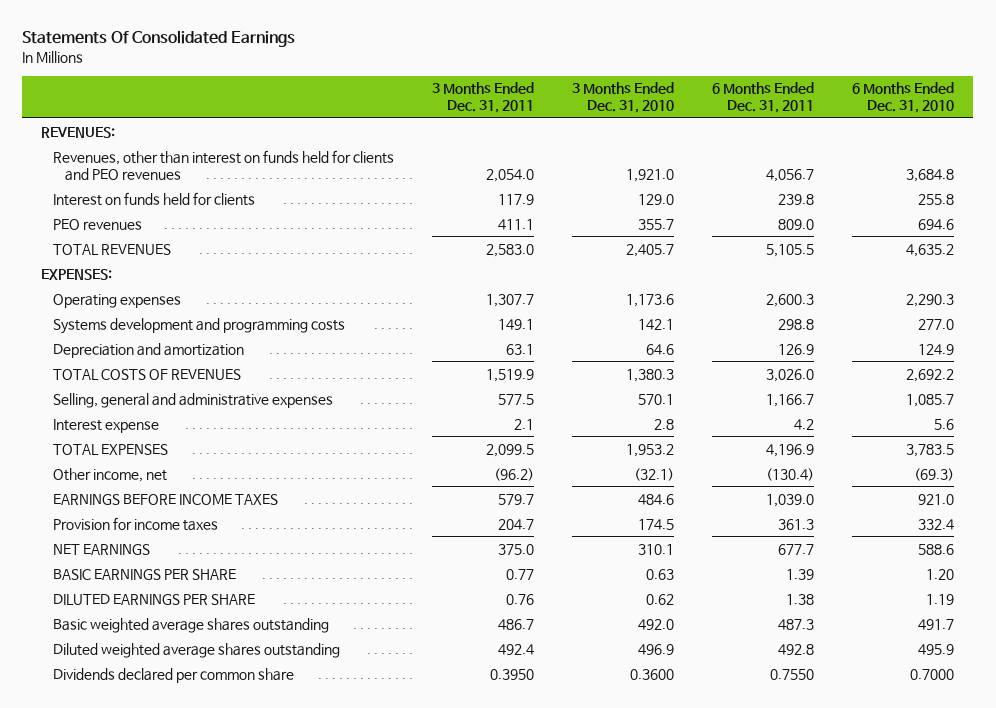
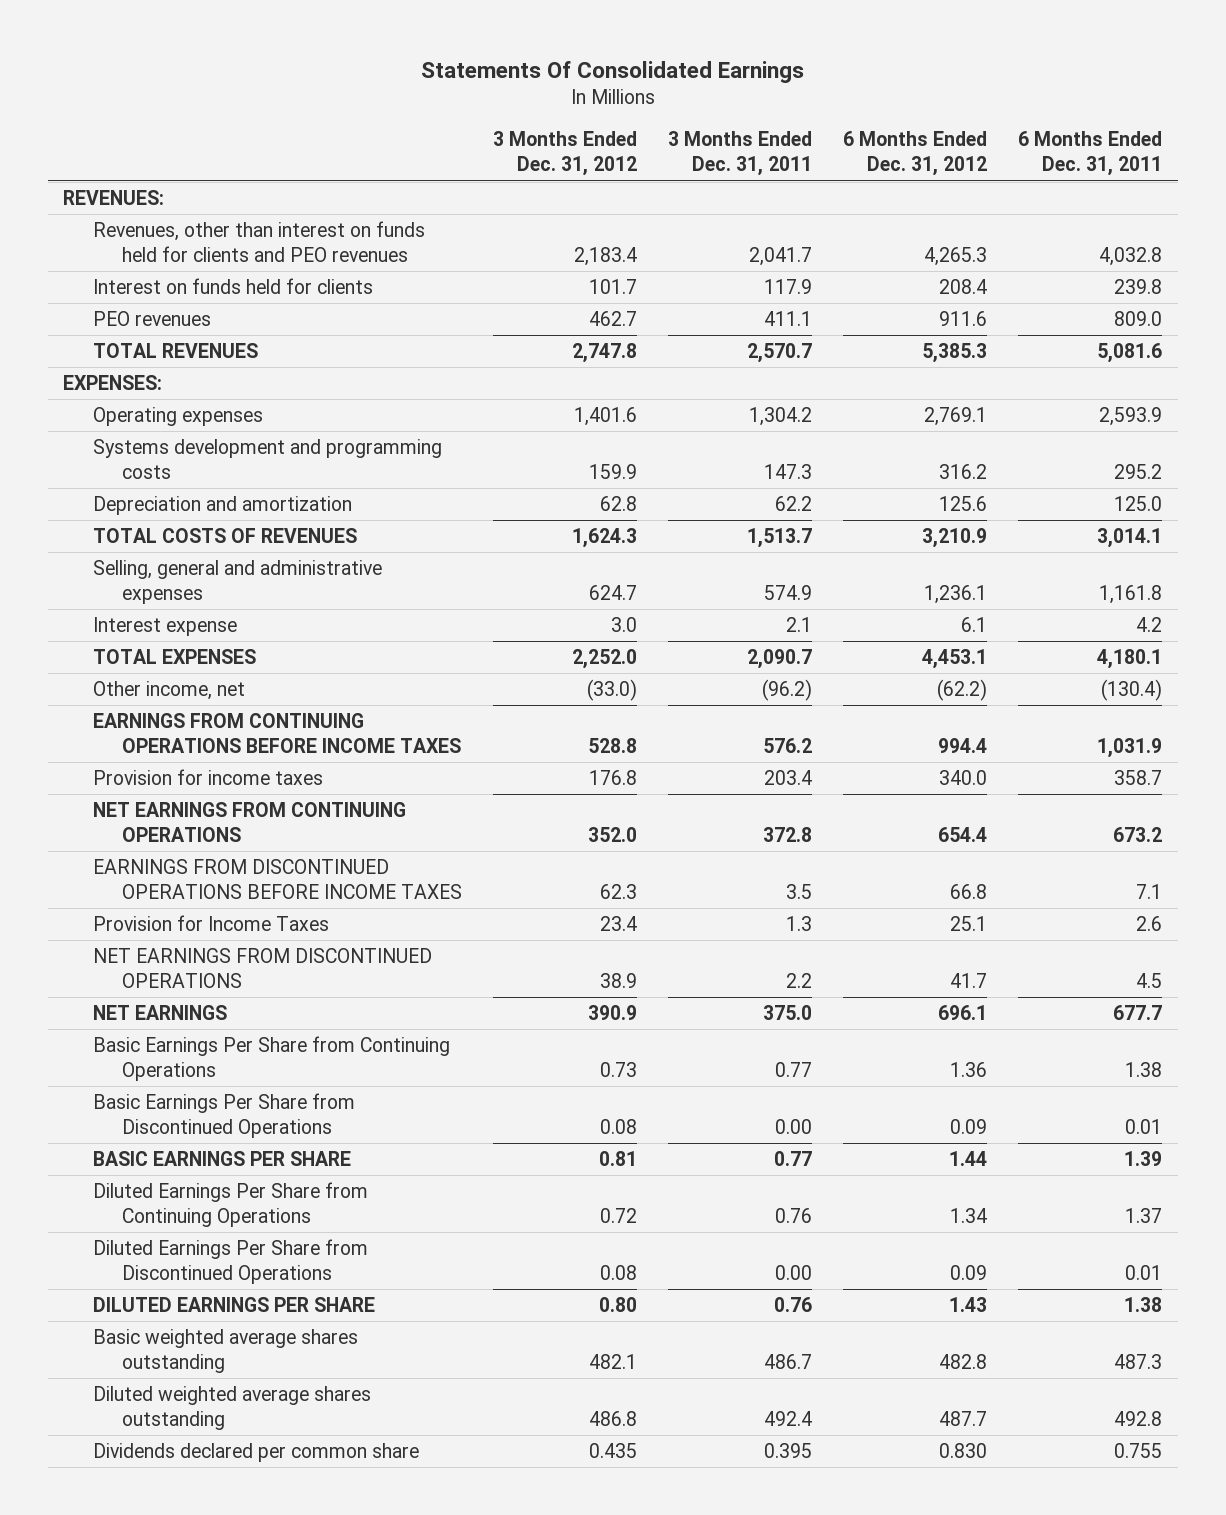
- | 3 Months Ended Dec. 31, 2011 | 3 Months Ended Dec. 31, 2010 | 6 Months Ended Dec. 31, 2011 | 6 Months Ended Dec. 31, 2010
+ | 3 Months Ended Dec. 31, 2012 | 3 Months Ended Dec. 31, 2011 | 6 Months Ended Dec. 31, 2012 | 6 Months Ended Dec. 31, 2011
- Revenues, other than interest on funds held for clients and PEO revenues | 2,054.0 | 1,921.0 | 4,056.7 | 3,684.8
+ Revenues, other than interest on funds held for clients and PEO revenues | 2,183.4 | 2,041.7 | 4,265.3 | 4,032.8
- TOTAL REVENUES | 2,583.0 | 2,405.7 | 5,105.5 | 4,635.2
+ TOTAL REVENUES | 2,747.8 | 2,570.7 | 5,385.3 | 5,081.6
- Operating expenses | 1,307.7 | 1,173.6 | 2,600.3 | 2,290.3
- Systems development and programming costs | 149.1 | 142.1 | 298.8 | 277.0
- Depreciation and amortization | 63.1 | 64.6 | 126.9 | 124.9
- TOTAL COSTS OF REVENUES | 1,519.9 | 1,380.3 | 3,026.0 | 2,692.2
- Selling, general and administrative expenses | 577.5 | 570.1 | 1,166.7 | 1,085.7
+ Operating expenses | 1,401.6 | 1,304.2 | 2,769.1 | 2,593.9
+ Systems development and programming costs | 159.9 | 147.3 | 316.2 | 295.2
+ Depreciation and amortization | 62.8 | 62.2 | 125.6 | 125.0
+ TOTAL COSTS OF REVENUES | 1,624.3 | 1,513.7 | 3,210.9 | 3,014.1
+ Selling, general and administrative expenses | 624.7 | 574.9 | 1,236.1 | 1,161.8
- TOTAL EXPENSES | 2,099.5 | 1,953.2 | 4,196.9 | 3,783.5
+ TOTAL EXPENSES | 2,252.0 | 2,090.7 | 4,453.1 | 4,180.1
- EARNINGS BEFORE INCOME TAXES | 579.7 | 484.6 | 1,039.0 | 921.0
- Provision for income taxes | 204.7 | 174.5 | 361.3 | 332.4
+ EARNINGS FROM CONTINUING OPERATIONS BEFORE INCOME TAXES | 528.8 | 576.2 | 994.4 | 1,031.9
+ Provision for income taxes | 176.8 | 203.4 | 340.0 | 358.7
+ NET EARNINGS FROM CONTINUING OPERATIONS | 352.0 | 372.8 | 654.4 | 673.2
+ EARNINGS FROM DISCONTINUED OPERATIONS BEFORE INCOME TAXES | 62.3 | 3.5 | 66.8 | 7.1
+ Provision for Income Taxes | 23.4 | 1.3 | 25.1 | 2.6
+ NET EARNINGS FROM DISCONTINUED OPERATIONS | 38.9 | 2.2 | 41.7 | 4.5
+ Basic Earnings Per Share from Continuing Operations | 0.73 | 0.77 | 1.36 | 1.38
+ Basic Earnings Per Share from Discontinued Operations | 0.08 | 0.00 | 0.09 | 0.01
+ Diluted Earnings Per Share from Continuing Operations | 0.72 | 0.76 | 1.34 | 1.37
+ Diluted Earnings Per Share from Discontinued Operations | 0.08 | 0.00 | 0.09 | 0.01
- Dividends declared per common share | 0.3950 | 0.3600 | 0.7550 | 0.7000
+ Dividends declared per common share | 0.435 | 0.395 | 0.830 | 0.755

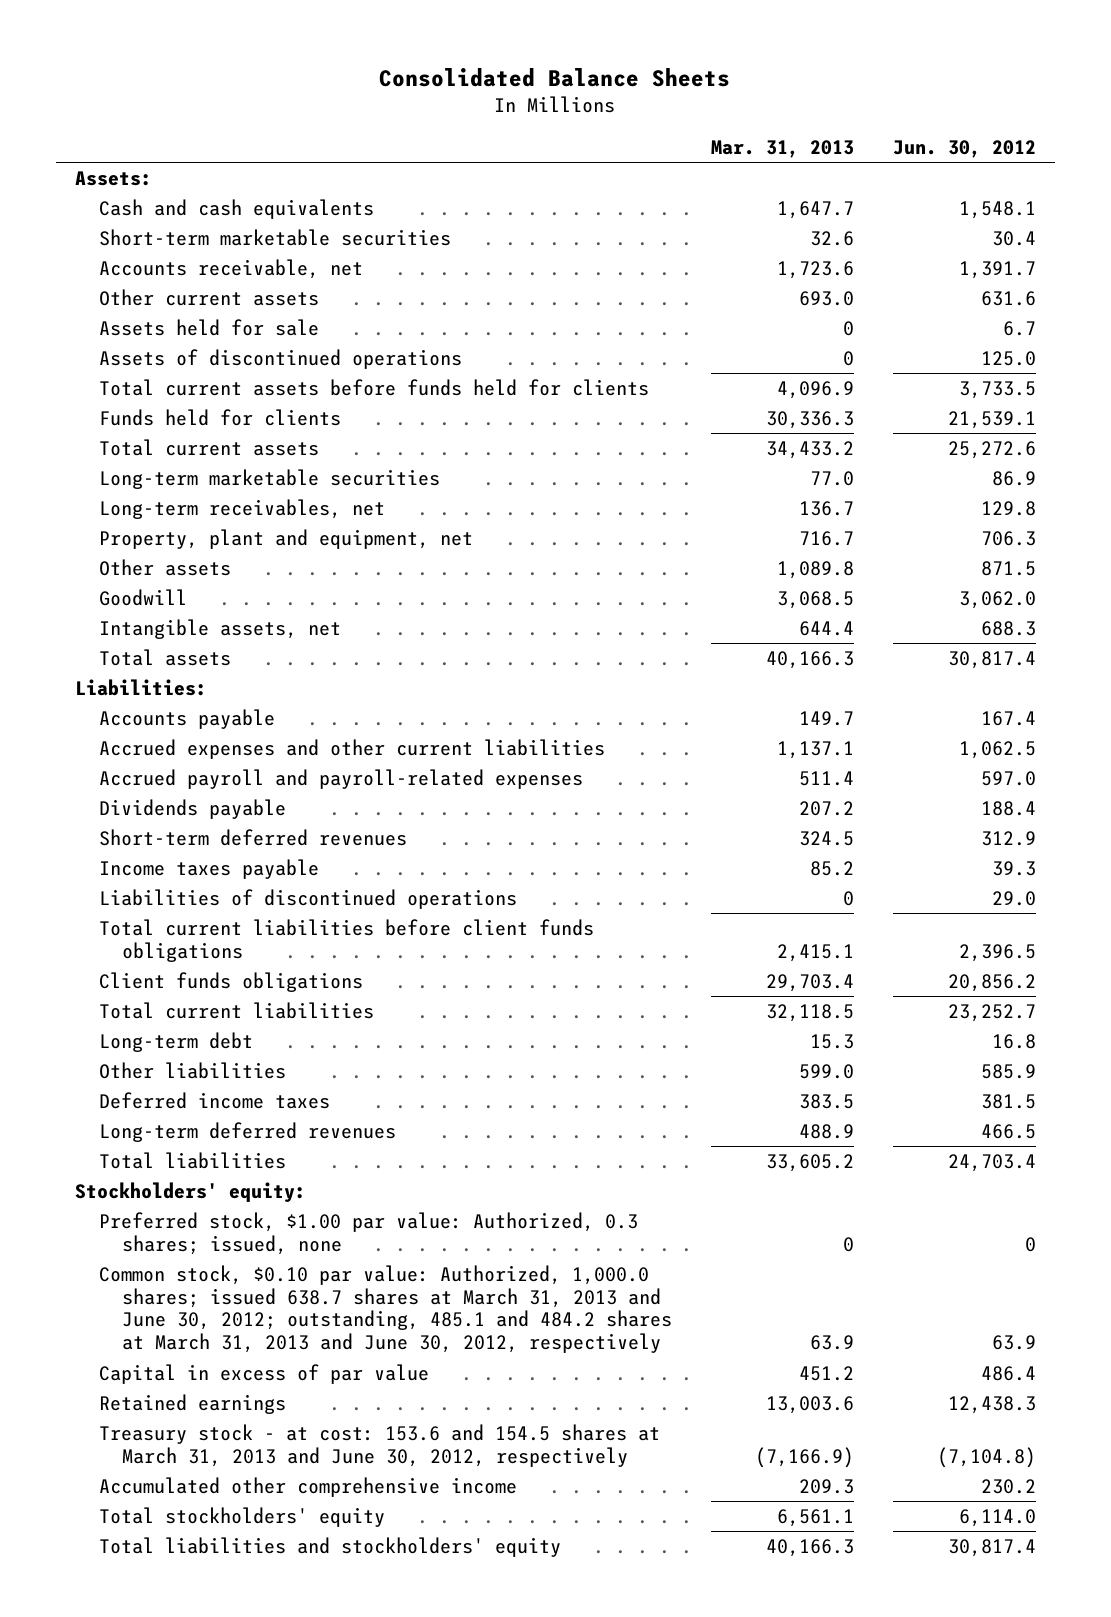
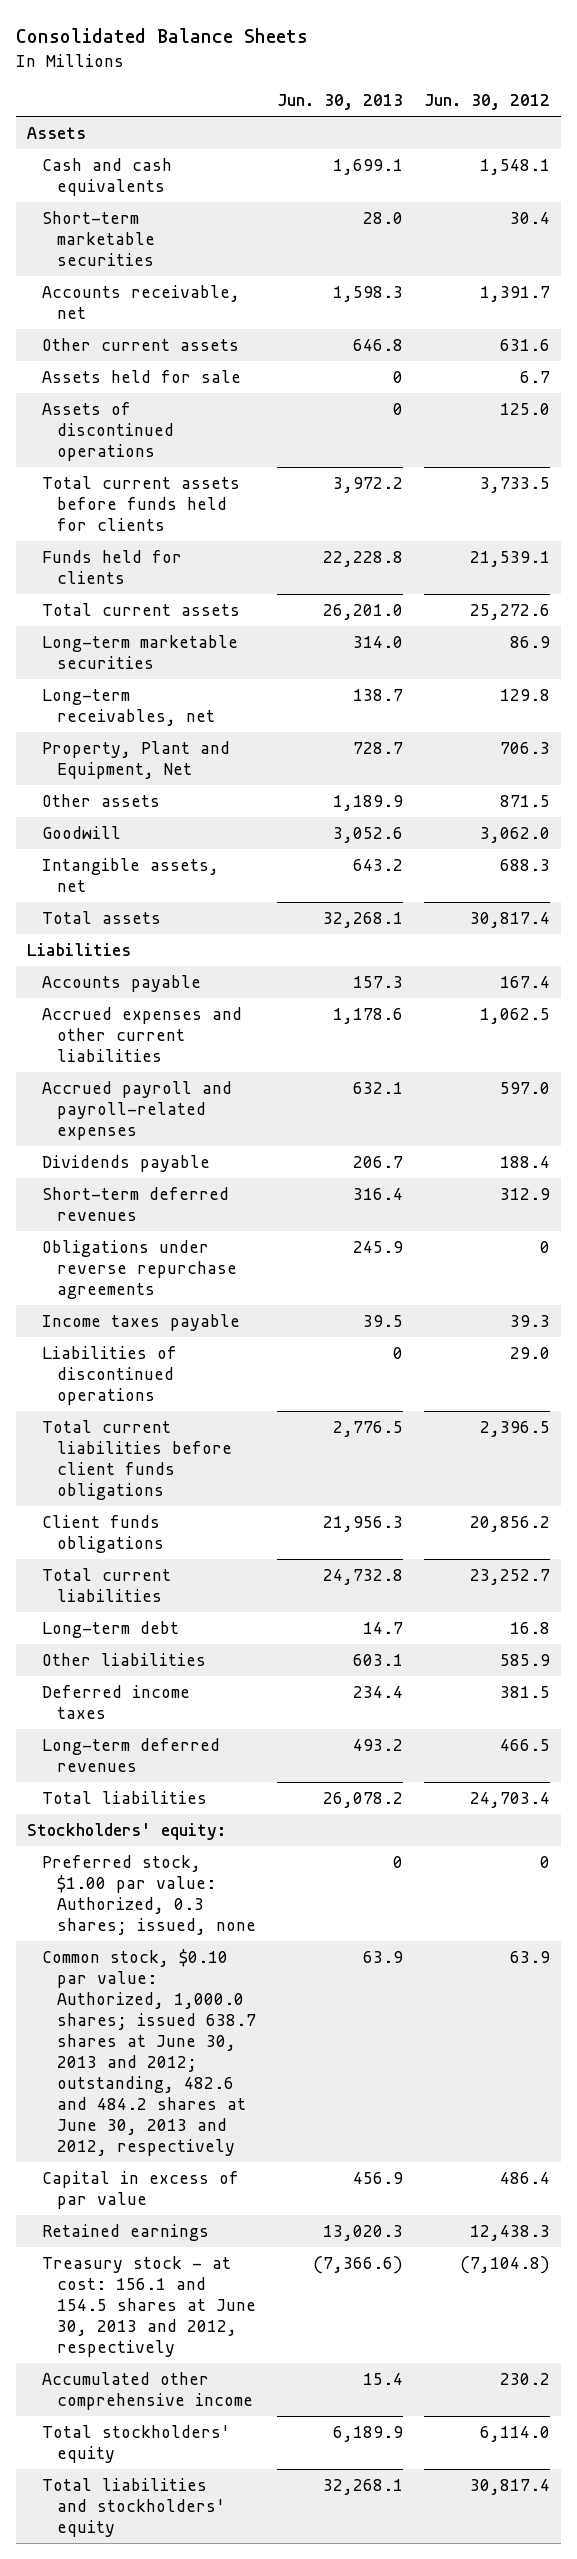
- | Mar. 31, 2013 | Jun. 30, 2012
+ | Jun. 30, 2013 | Jun. 30, 2012
- Assets:
+ Assets
- Property, plant and equipment, net | 716.7 | 706.3
+ Property, Plant and Equipment, Net | 728.7 | 706.3
- Liabilities:
+ Liabilities
+ Obligations under reverse repurchase agreements | 245.9 | 0
- Common stock, $0.10 par value: Authorized, 1,000.0 shares; issued 638.7 shares at March 31, 2013 and June 30, 2012; outstanding, 485.1 and 484.2 shares at March 31, 2013 and June 30, 2012, respectively | 63.9 | 63.9
+ Common stock, $0.10 par value: Authorized, 1,000.0 shares; issued 638.7 shares at June 30, 2013 and 2012; outstanding, 482.6 and 484.2 shares at June 30, 2013 and 2012, respectively | 63.9 | 63.9
- Treasury stock - at cost: 153.6 and 154.5 shares at March 31, 2013 and June 30, 2012, respectively | (7,166.9) | (7,104.8)
+ Treasury stock - at cost: 156.1 and 154.5 shares at June 30, 2013 and 2012, respectively | (7,366.6) | (7,104.8)

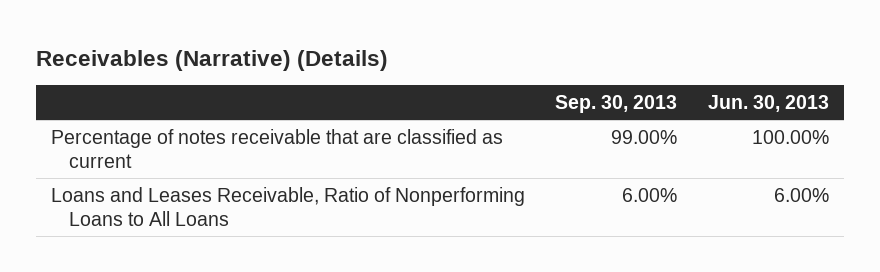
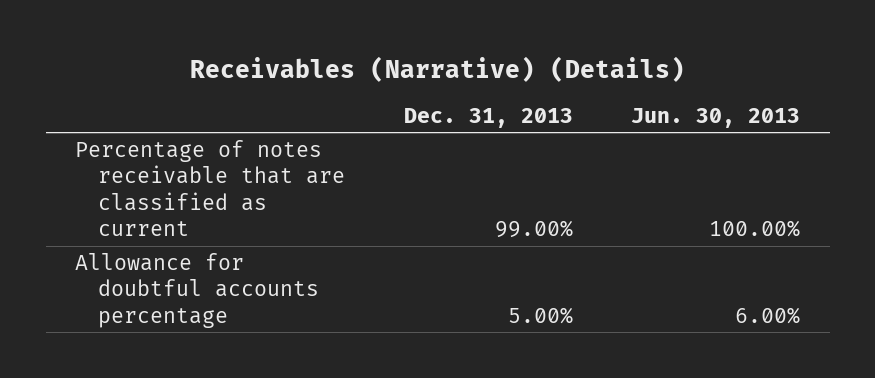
- | Sep. 30, 2013 | Jun. 30, 2013
+ | Dec. 31, 2013 | Jun. 30, 2013
- Loans and Leases Receivable, Ratio of Nonperforming Loans to All Loans | 6.00% | 6.00%
+ Allowance for doubtful accounts percentage | 5.00% | 6.00%

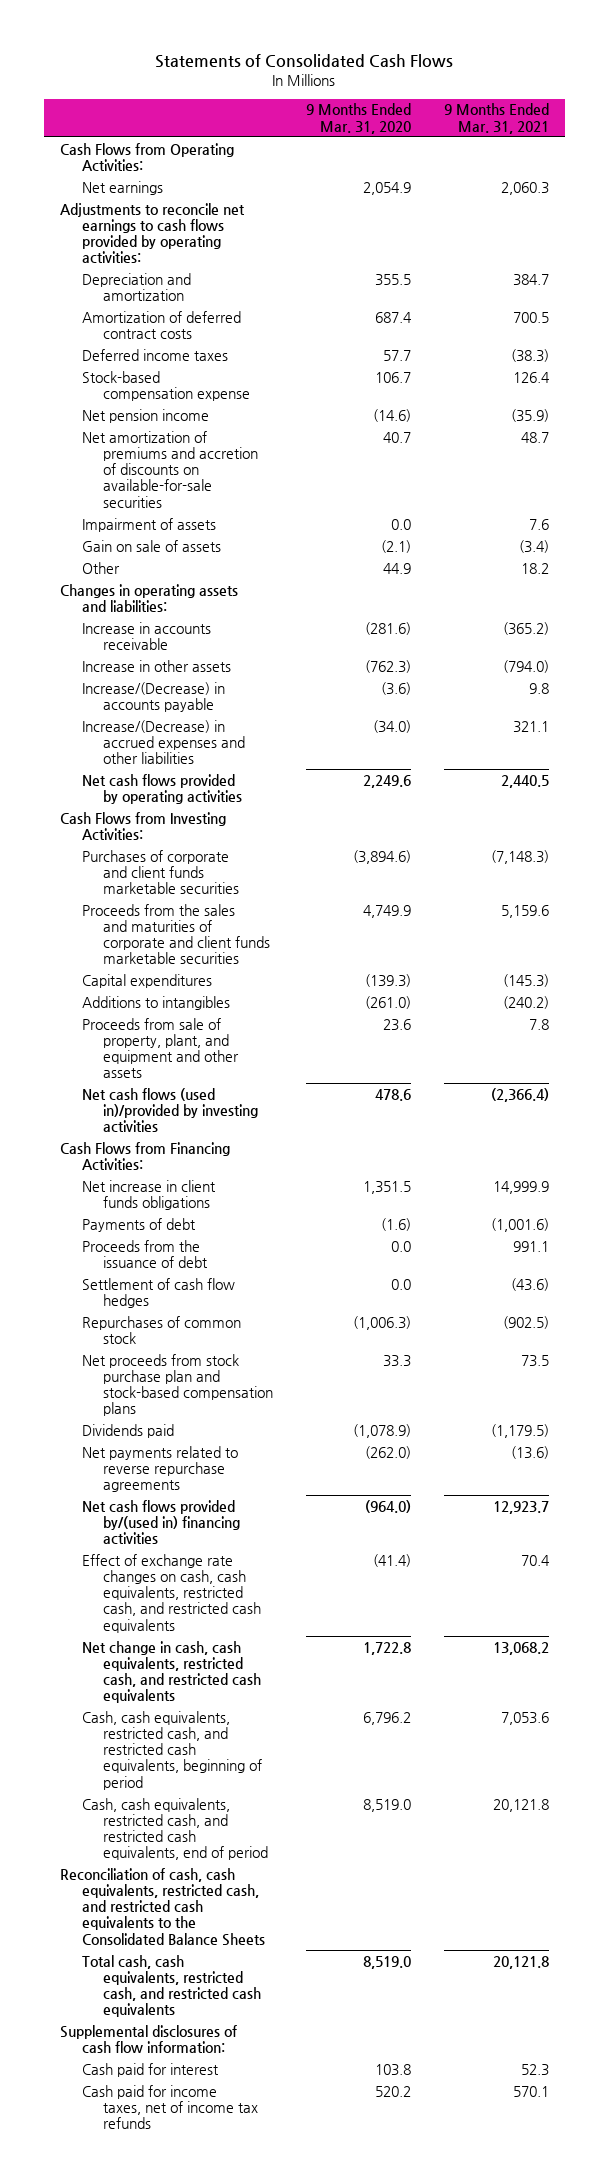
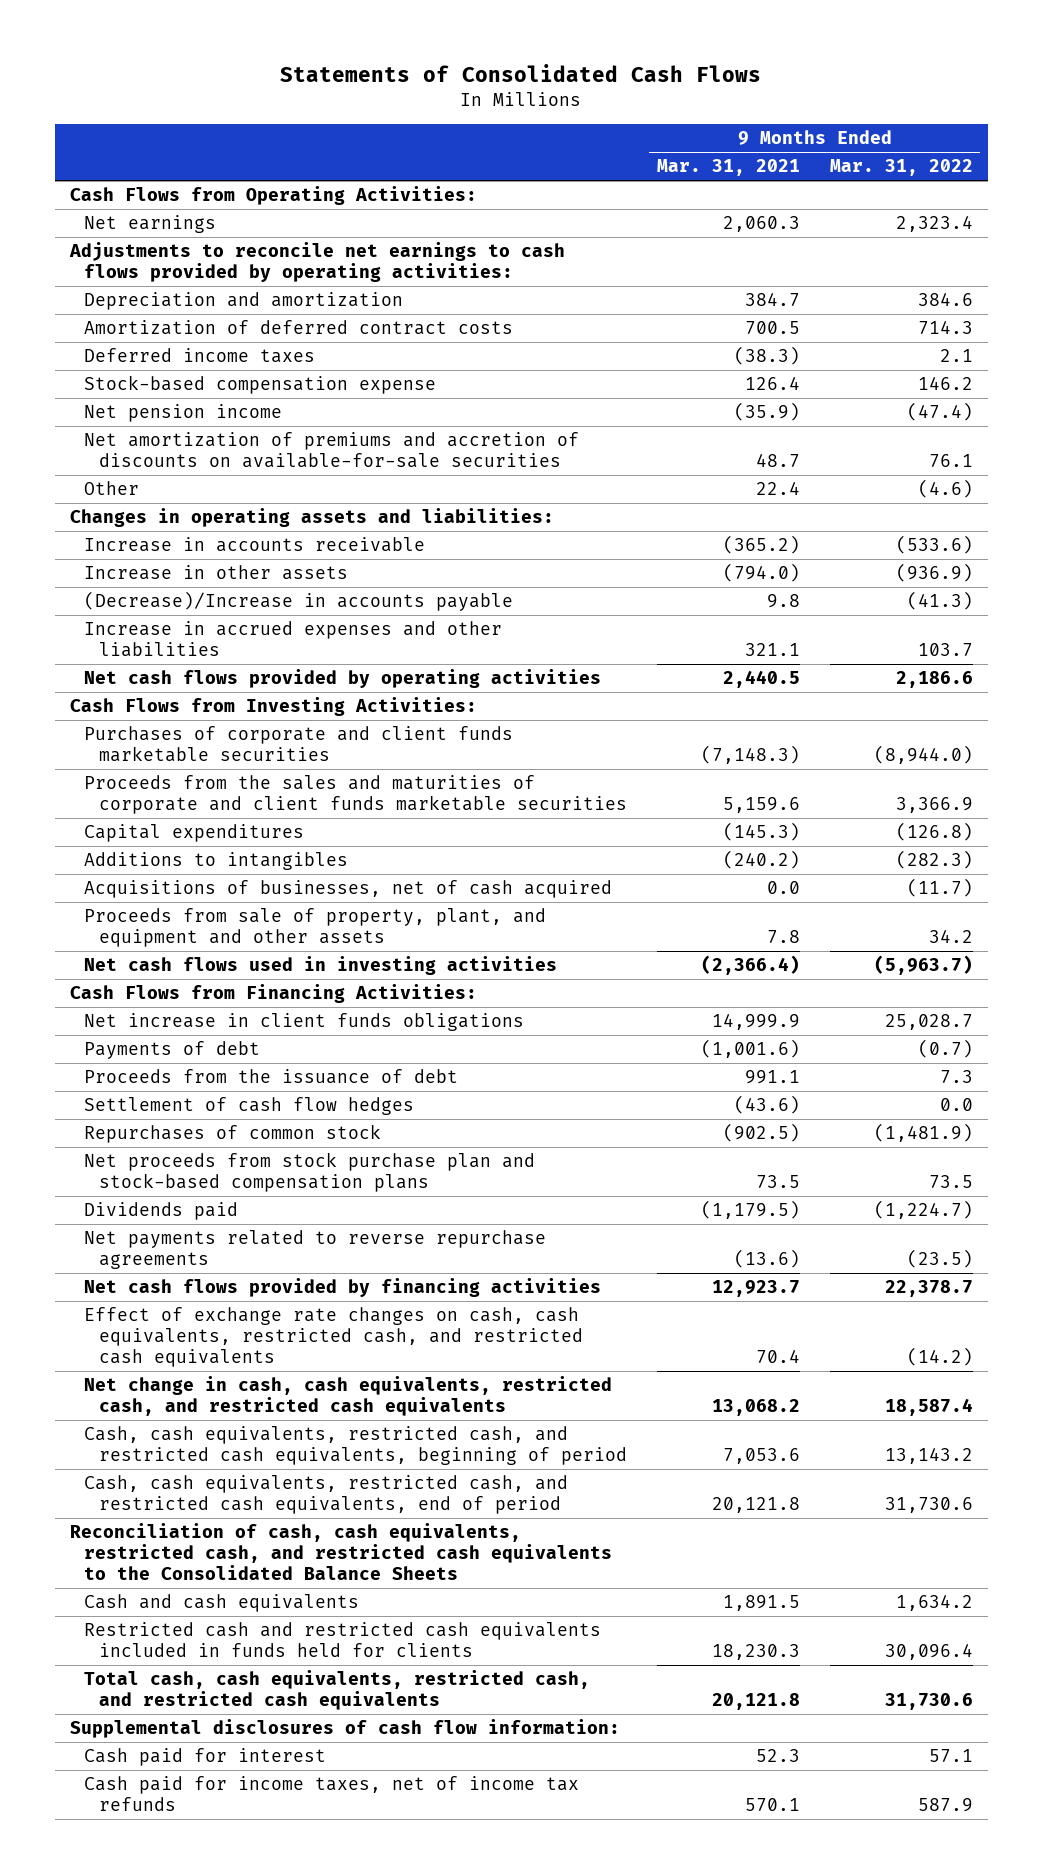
- | 9 Months Ended Mar. 31, 2020 | 9 Months Ended Mar. 31, 2021
+ | 9 Months Ended Mar. 31, 2021 | 9 Months Ended Mar. 31, 2022
- Impairment of assets | 0.0 | 7.6
- Gain on sale of assets | (2.1) | (3.4)
- Other | 44.9 | 18.2
+ Other | 22.4 | (4.6)
- Increase/(Decrease) in accounts payable | (3.6) | 9.8
- Increase/(Decrease) in accrued expenses and other liabilities | (34.0) | 321.1
+ (Decrease)/Increase in accounts payable | 9.8 | (41.3)
+ Increase in accrued expenses and other liabilities | 321.1 | 103.7
+ Acquisitions of businesses, net of cash acquired | 0.0 | (11.7)
- Net cash flows (used in)/provided by investing activities | 478.6 | (2,366.4)
+ Net cash flows used in investing activities | (2,366.4) | (5,963.7)
- Net cash flows provided by/(used in) financing activities | (964.0) | 12,923.7
+ Net cash flows provided by financing activities | 12,923.7 | 22,378.7
+ Cash and cash equivalents | 1,891.5 | 1,634.2
+ Restricted cash and restricted cash equivalents included in funds held for clients | 18,230.3 | 30,096.4

